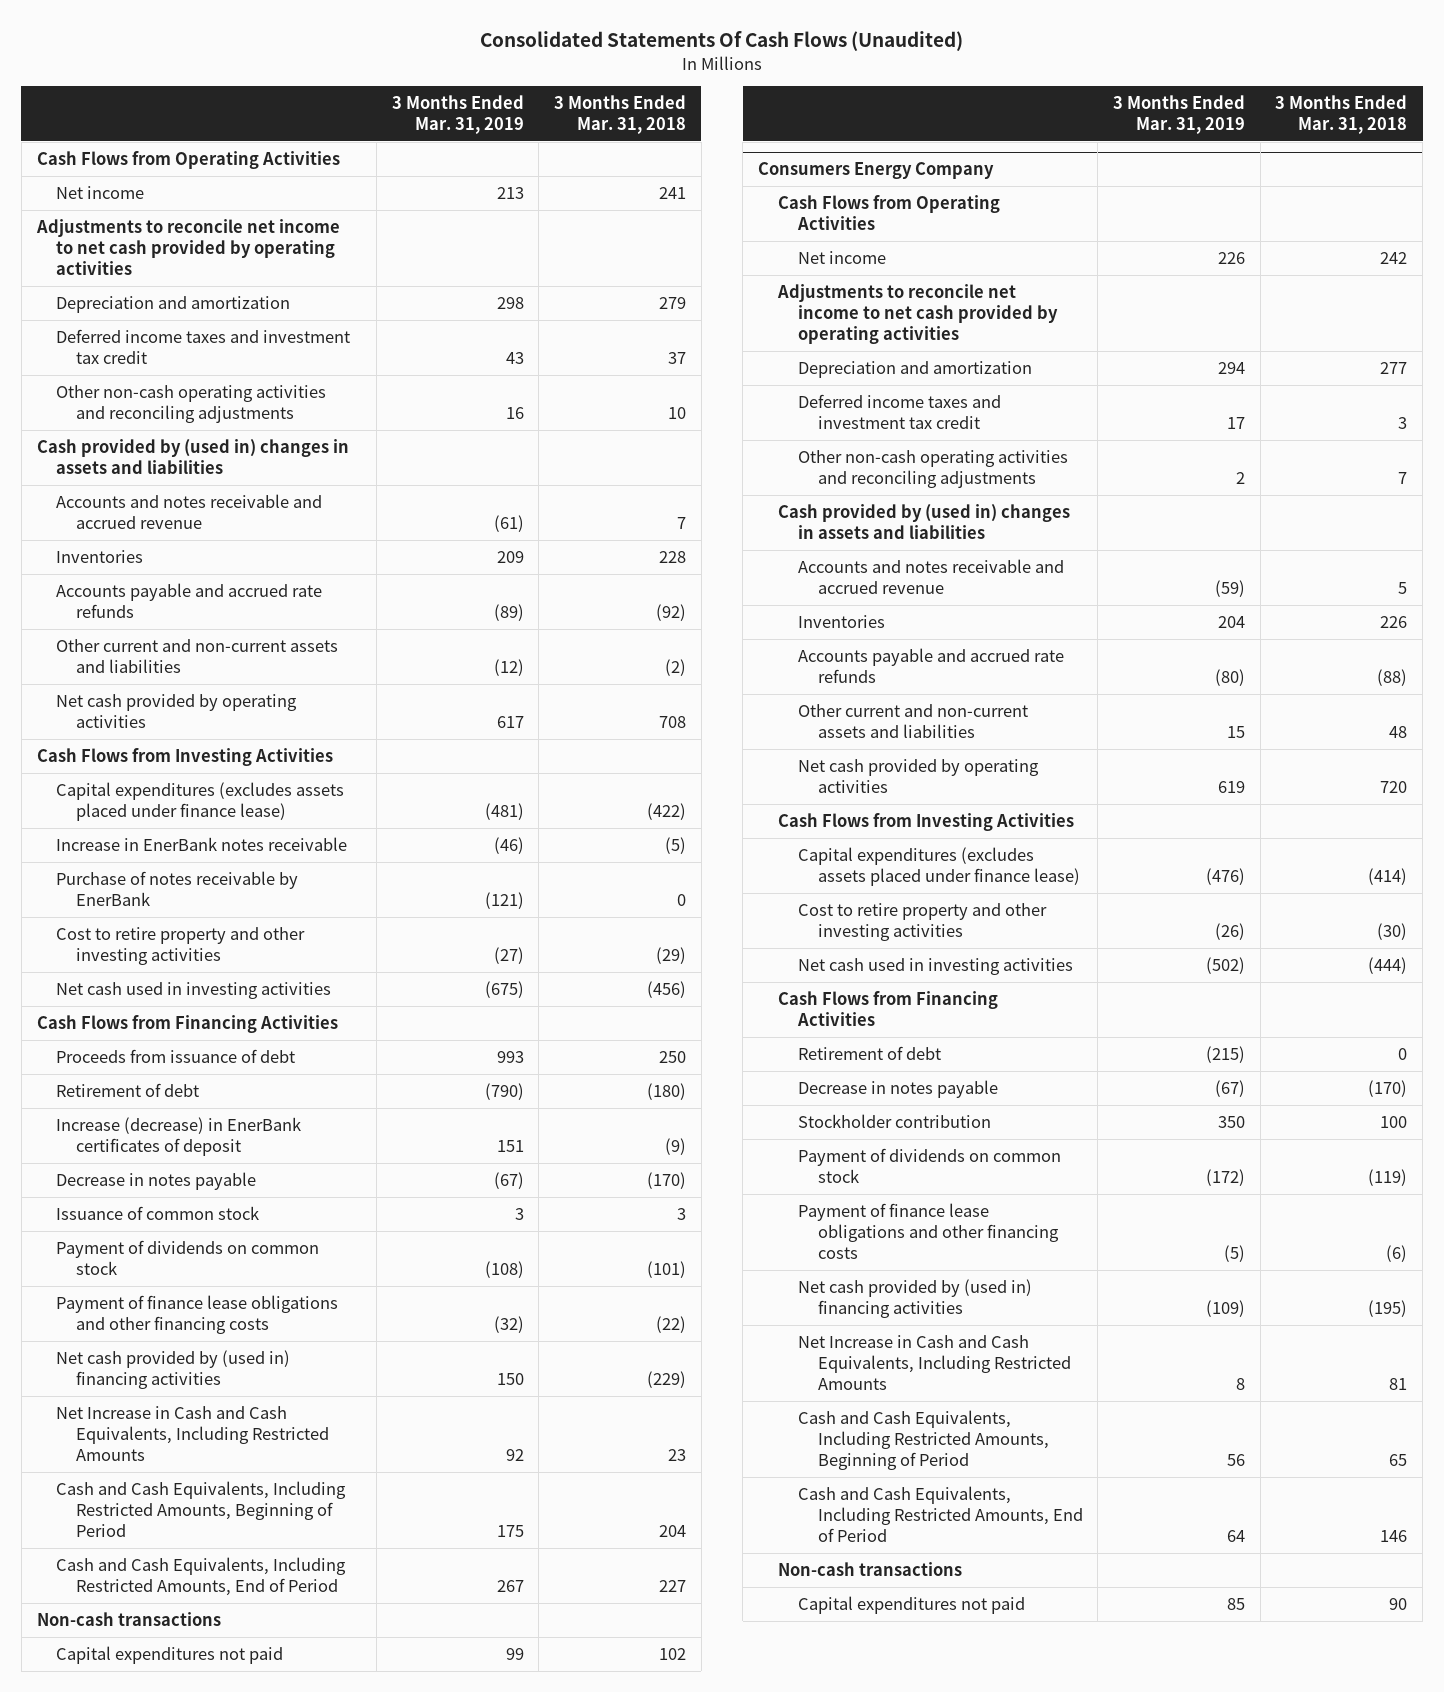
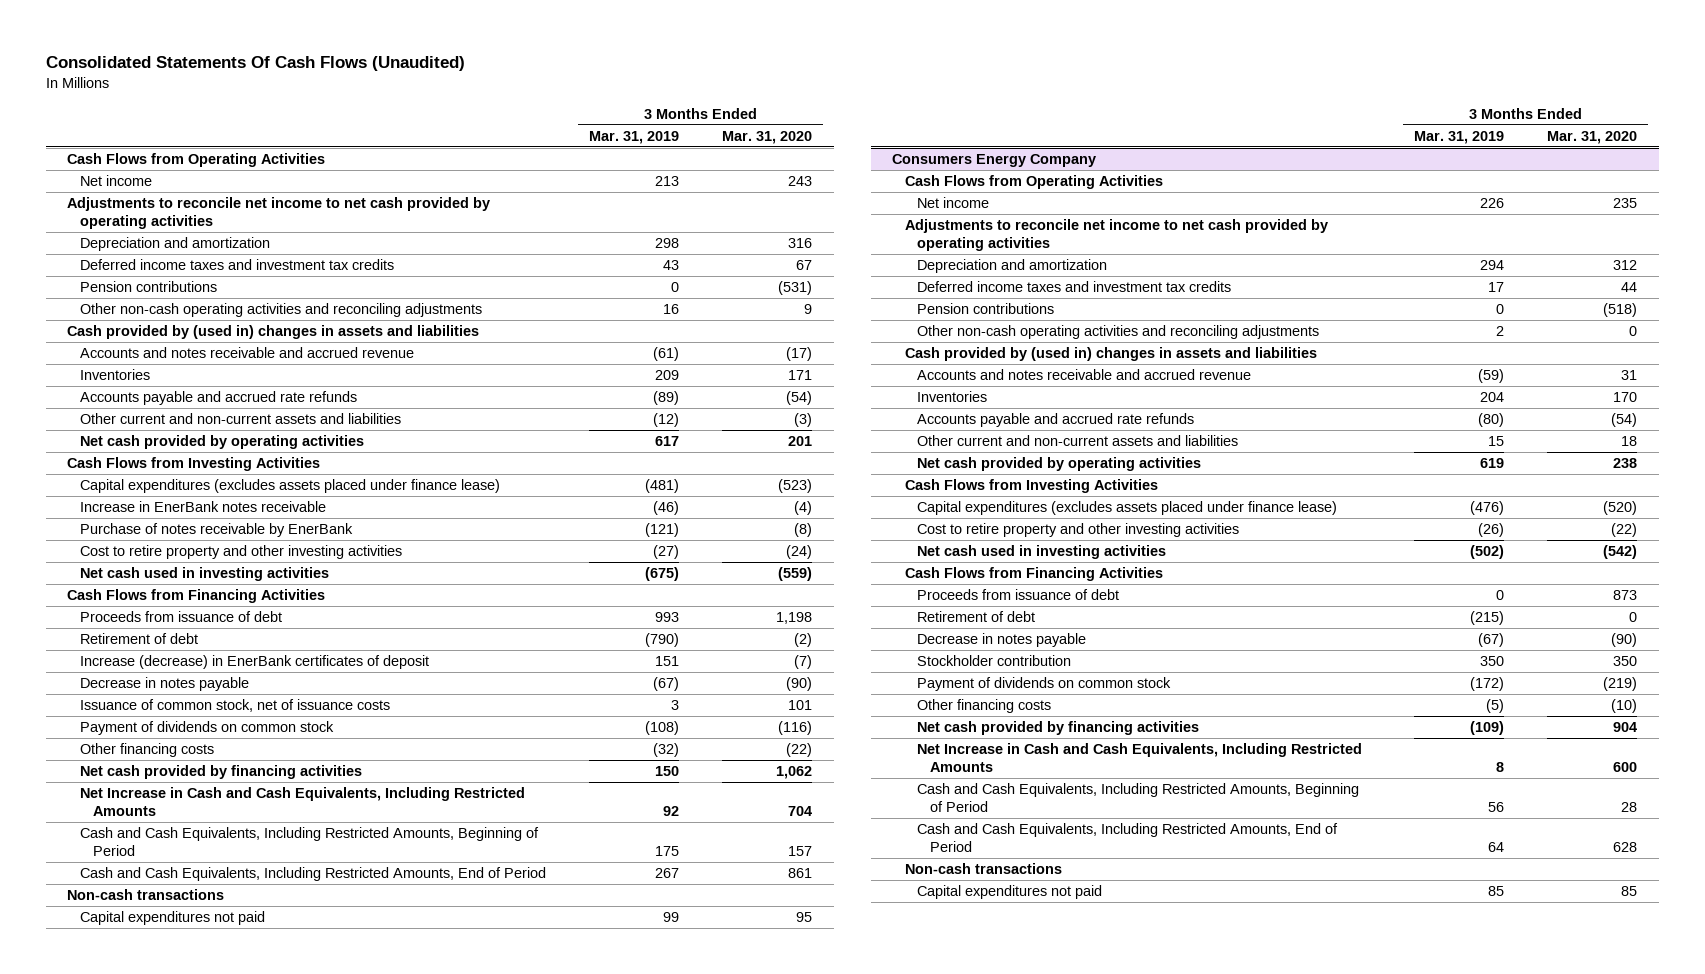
- | 3 Months Ended Mar. 31, 2019 | 3 Months Ended Mar. 31, 2018
+ | 3 Months Ended Mar. 31, 2019 | 3 Months Ended Mar. 31, 2020
- Deferred income taxes and investment tax credit | 43 | 37
+ Deferred income taxes and investment tax credits | 43 | 67
+ Pension contributions | 0 | (531)
- Issuance of common stock | 3 | 3
+ Issuance of common stock, net of issuance costs | 3 | 101
- Payment of finance lease obligations and other financing costs | (32) | (22)
- Net cash provided by (used in) financing activities | 150 | (229)
+ Other financing costs | (32) | (22)
+ Net cash provided by financing activities | 150 | 1,062
@ Consumers Energy Company
- Deferred income taxes and investment tax credit | 17 | 3
+ Deferred income taxes and investment tax credits | 17 | 44
+ Pension contributions | 0 | (518)
+ Proceeds from issuance of debt | 0 | 873
- Payment of finance lease obligations and other financing costs | (5) | (6)
- Net cash provided by (used in) financing activities | (109) | (195)
+ Other financing costs | (5) | (10)
+ Net cash provided by financing activities | (109) | 904

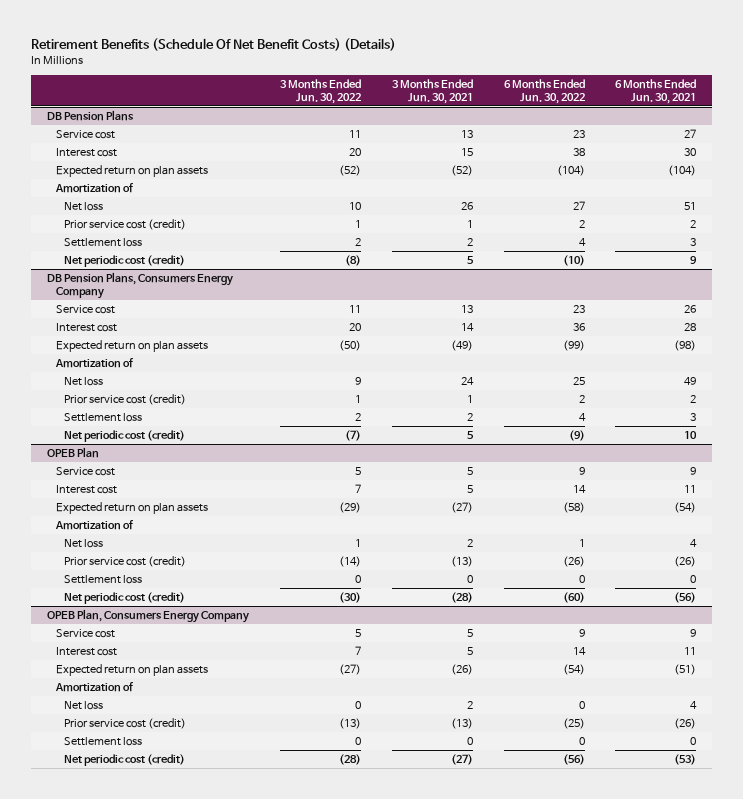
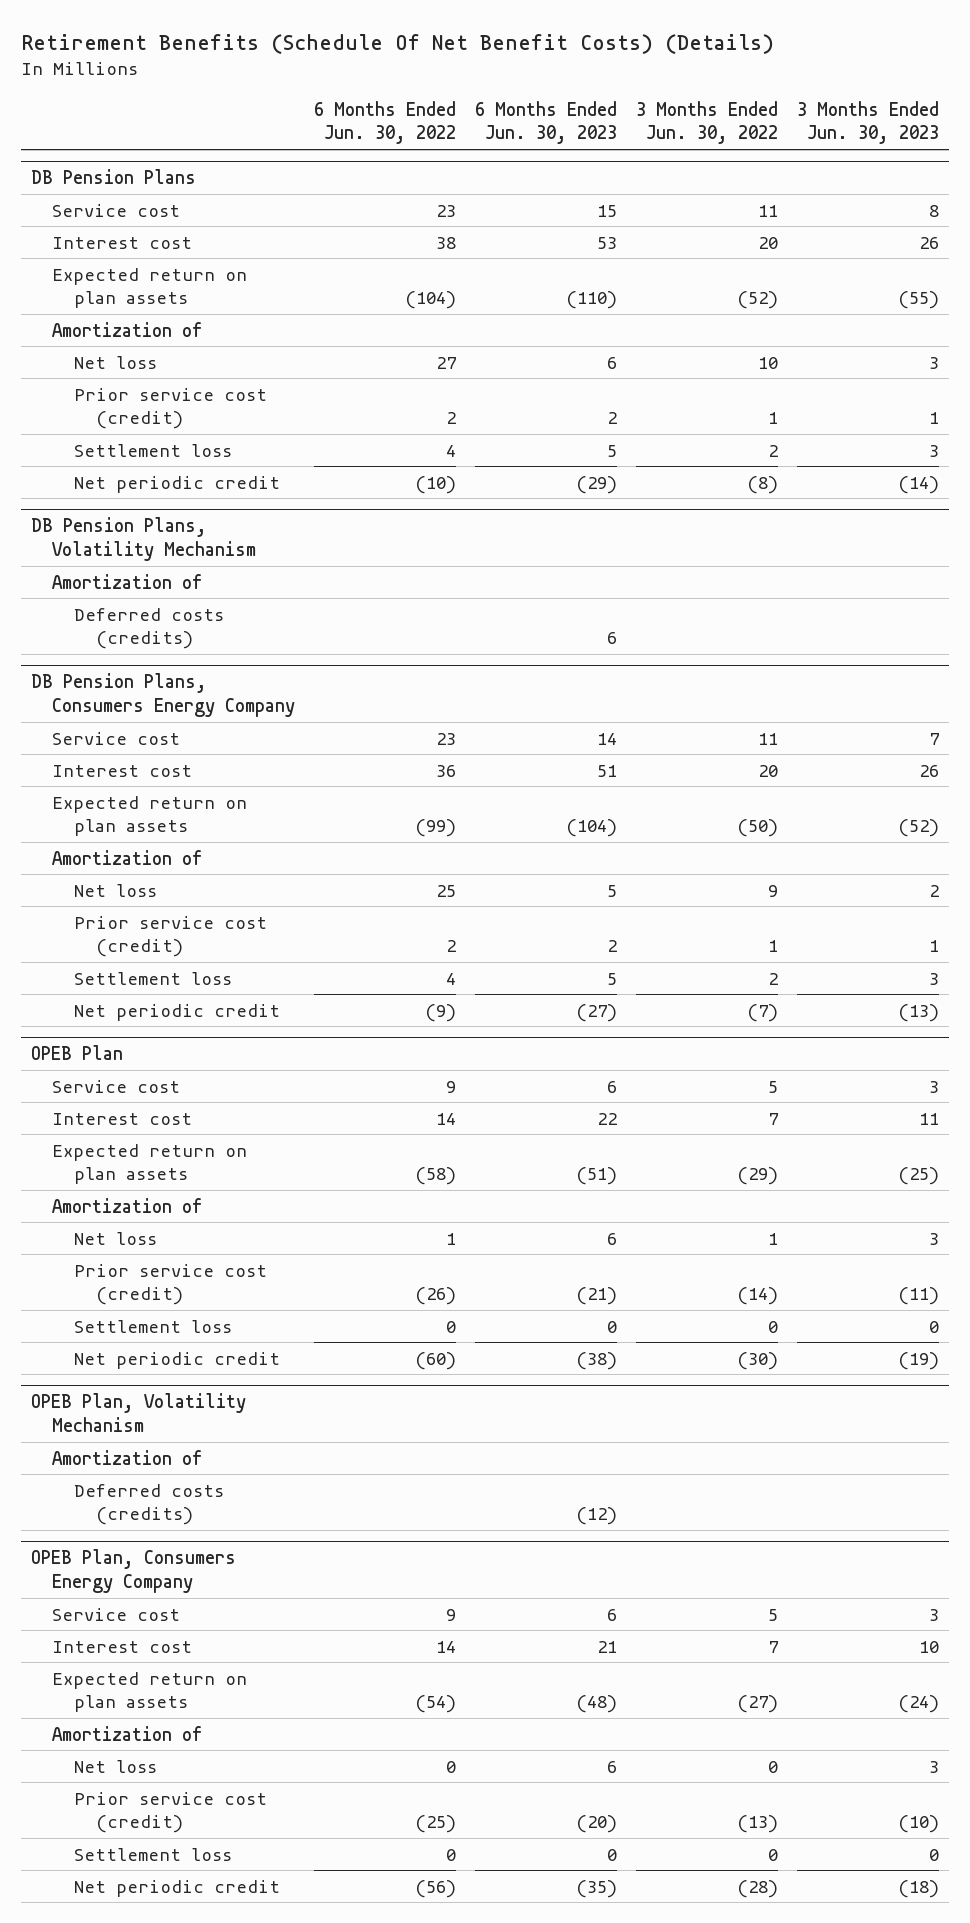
- | 3 Months Ended Jun. 30, 2022 | 3 Months Ended Jun. 30, 2021 | 6 Months Ended Jun. 30, 2022 | 6 Months Ended Jun. 30, 2021
+ | 6 Months Ended Jun. 30, 2022 | 6 Months Ended Jun. 30, 2023 | 3 Months Ended Jun. 30, 2022 | 3 Months Ended Jun. 30, 2023
@ DB Pension Plans
- Net periodic cost (credit) | (8) | 5 | (10) | 9
+ Net periodic credit | (10) | (29) | (8) | (14)
+ DB Pension Plans, Volatility Mechanism
+ Amortization of
+ Deferred costs (credits) | | 6 | |
@ DB Pension Plans, Consumers Energy Company
- Net periodic cost (credit) | (7) | 5 | (9) | 10
+ Net periodic credit | (9) | (27) | (7) | (13)
@ OPEB Plan
- Net periodic cost (credit) | (30) | (28) | (60) | (56)
+ Net periodic credit | (60) | (38) | (30) | (19)
+ OPEB Plan, Volatility Mechanism
+ Amortization of
+ Deferred costs (credits) | | (12) | |
@ OPEB Plan, Consumers Energy Company
- Net periodic cost (credit) | (28) | (27) | (56) | (53)
+ Net periodic credit | (56) | (35) | (28) | (18)

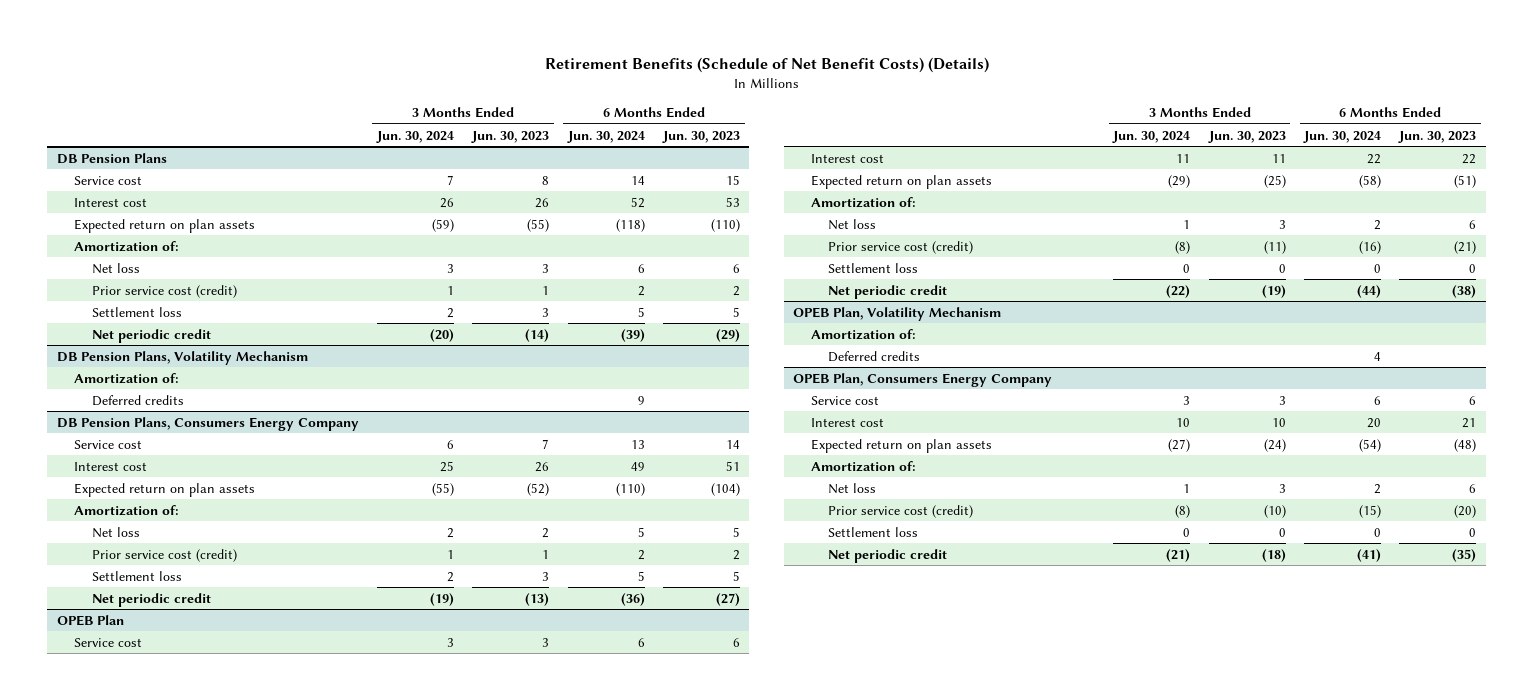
- Retirement Benefits (Schedule Of Net Benefit Costs) (Details)
+ Retirement Benefits (Schedule of Net Benefit Costs) (Details)
- | 6 Months Ended Jun. 30, 2022 | 6 Months Ended Jun. 30, 2023 | 3 Months Ended Jun. 30, 2022 | 3 Months Ended Jun. 30, 2023
+ | 3 Months Ended Jun. 30, 2024 | 3 Months Ended Jun. 30, 2023 | 6 Months Ended Jun. 30, 2024 | 6 Months Ended Jun. 30, 2023
@ DB Pension Plans
- Amortization of
+ Amortization of:
@ DB Pension Plans, Volatility Mechanism
- Amortization of
- Deferred costs (credits) | | 6 | |
+ Amortization of:
+ Deferred credits | | | 9 |
@ DB Pension Plans, Consumers Energy Company
- Amortization of
+ Amortization of:
@ OPEB Plan
- Amortization of
+ Amortization of:
@ OPEB Plan, Volatility Mechanism
- Amortization of
- Deferred costs (credits) | | (12) | |
+ Amortization of:
+ Deferred credits | | | 4 |
@ OPEB Plan, Consumers Energy Company
- Amortization of
+ Amortization of:

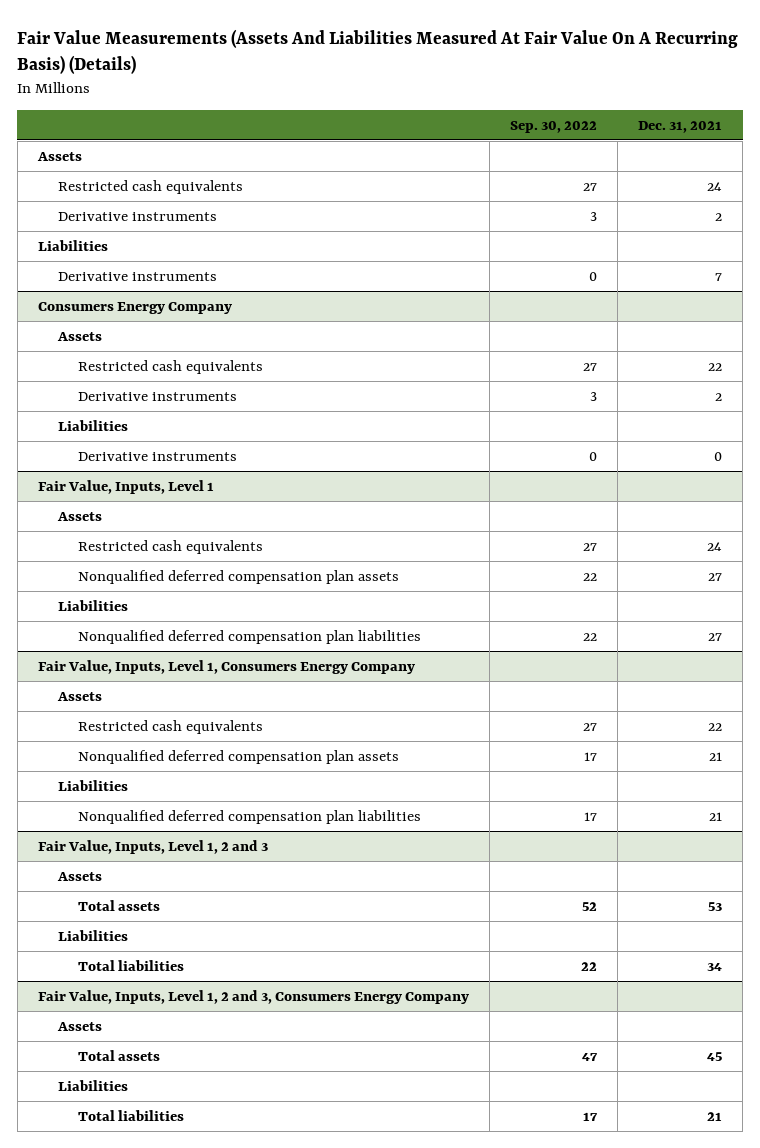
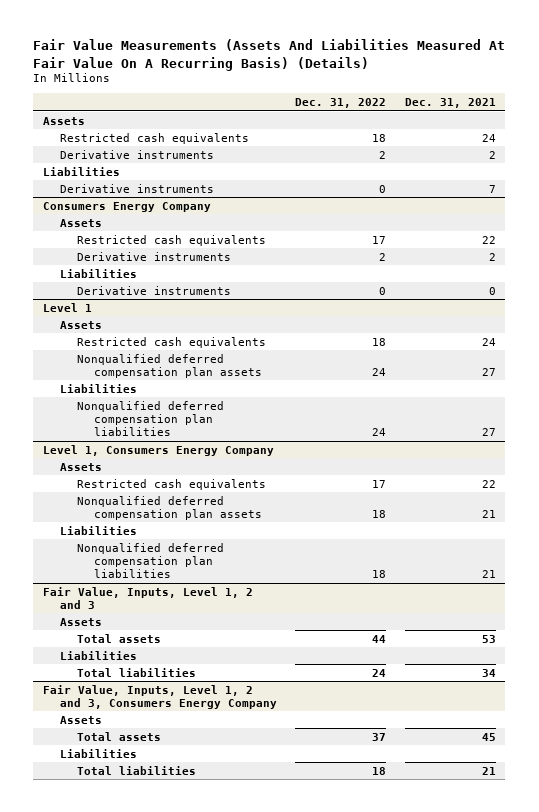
- | Sep. 30, 2022 | Dec. 31, 2021
+ | Dec. 31, 2022 | Dec. 31, 2021
- Fair Value, Inputs, Level 1
+ Level 1
- Fair Value, Inputs, Level 1, Consumers Energy Company
+ Level 1, Consumers Energy Company

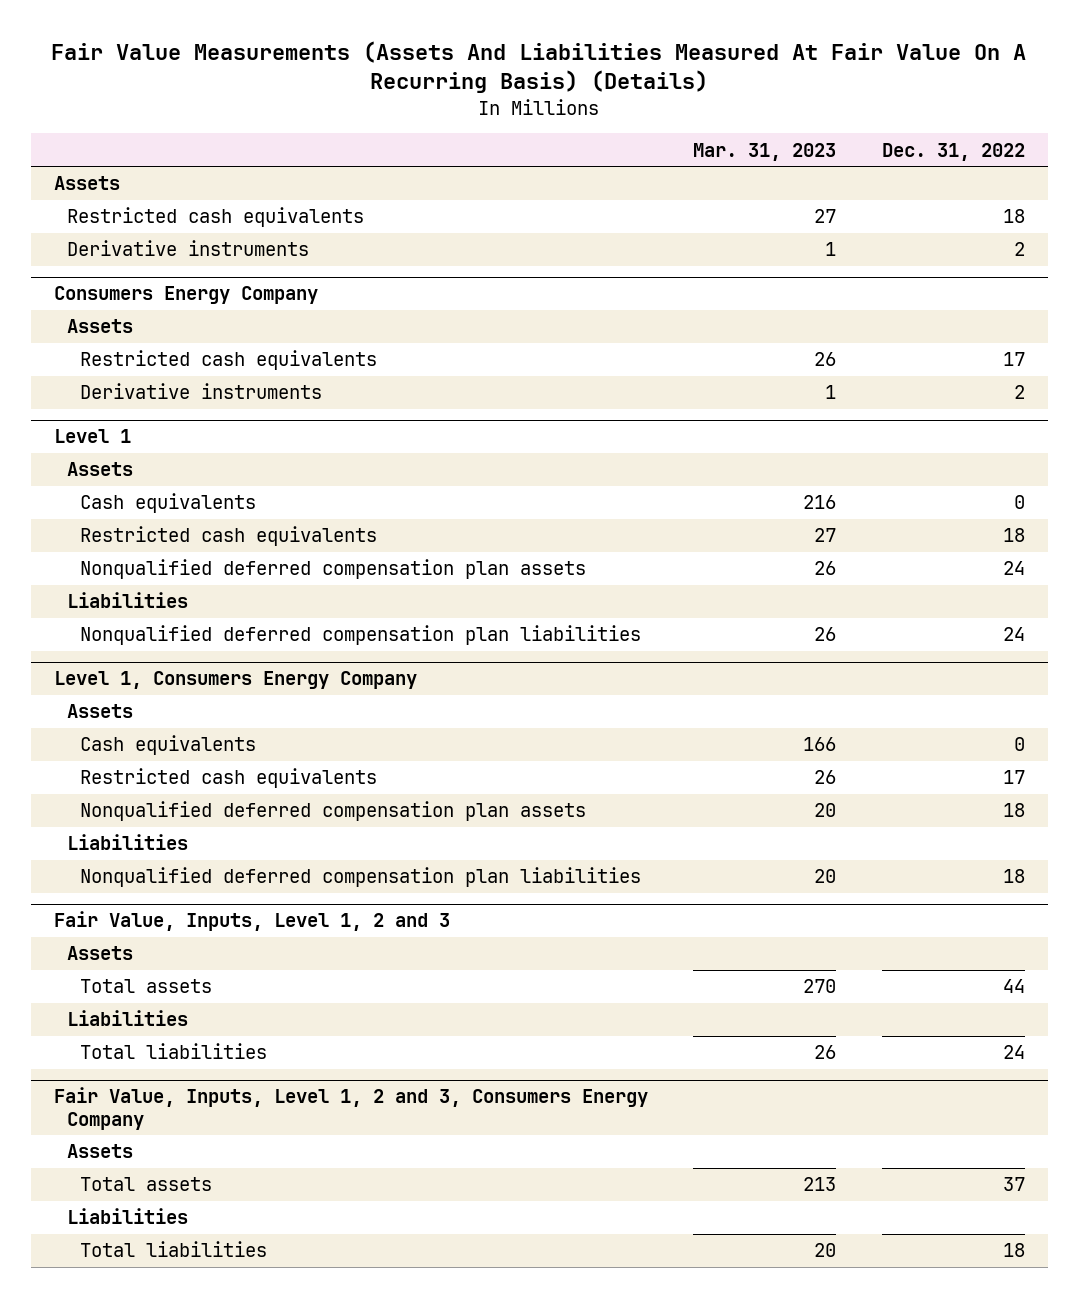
- | Dec. 31, 2022 | Dec. 31, 2021
+ | Mar. 31, 2023 | Dec. 31, 2022
- Liabilities
- Derivative instruments | 0 | 7
@ Consumers Energy Company
- Liabilities
- Derivative instruments | 0 | 0
@ Level 1
+ Cash equivalents | 216 | 0
@ Level 1, Consumers Energy Company
+ Cash equivalents | 166 | 0

